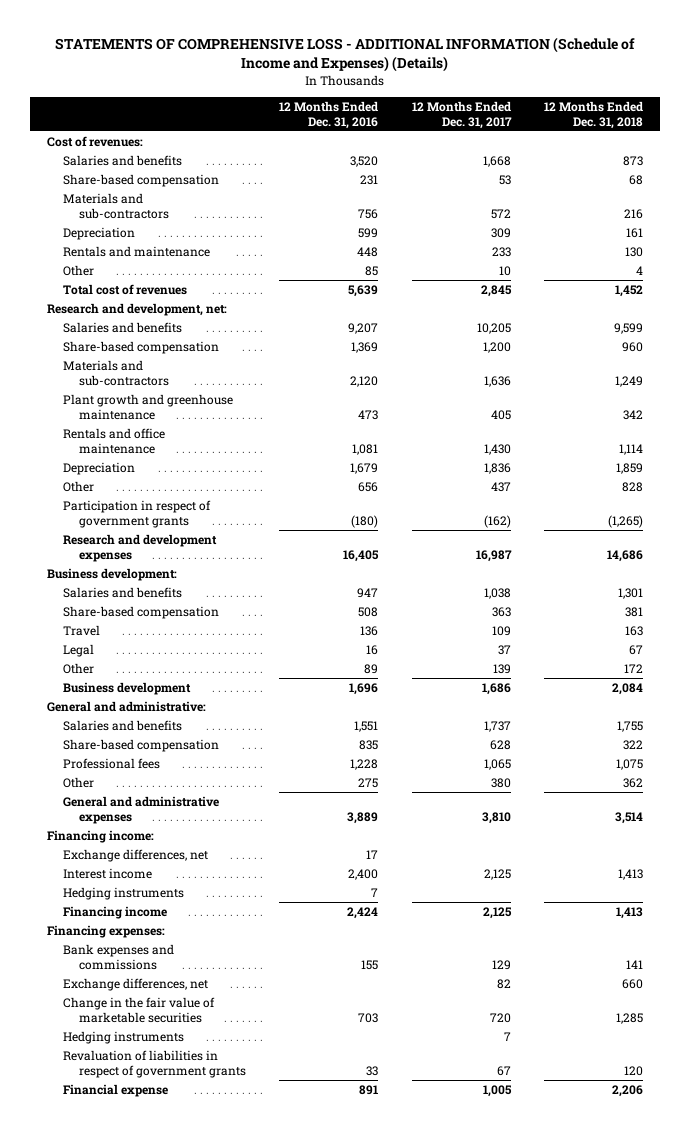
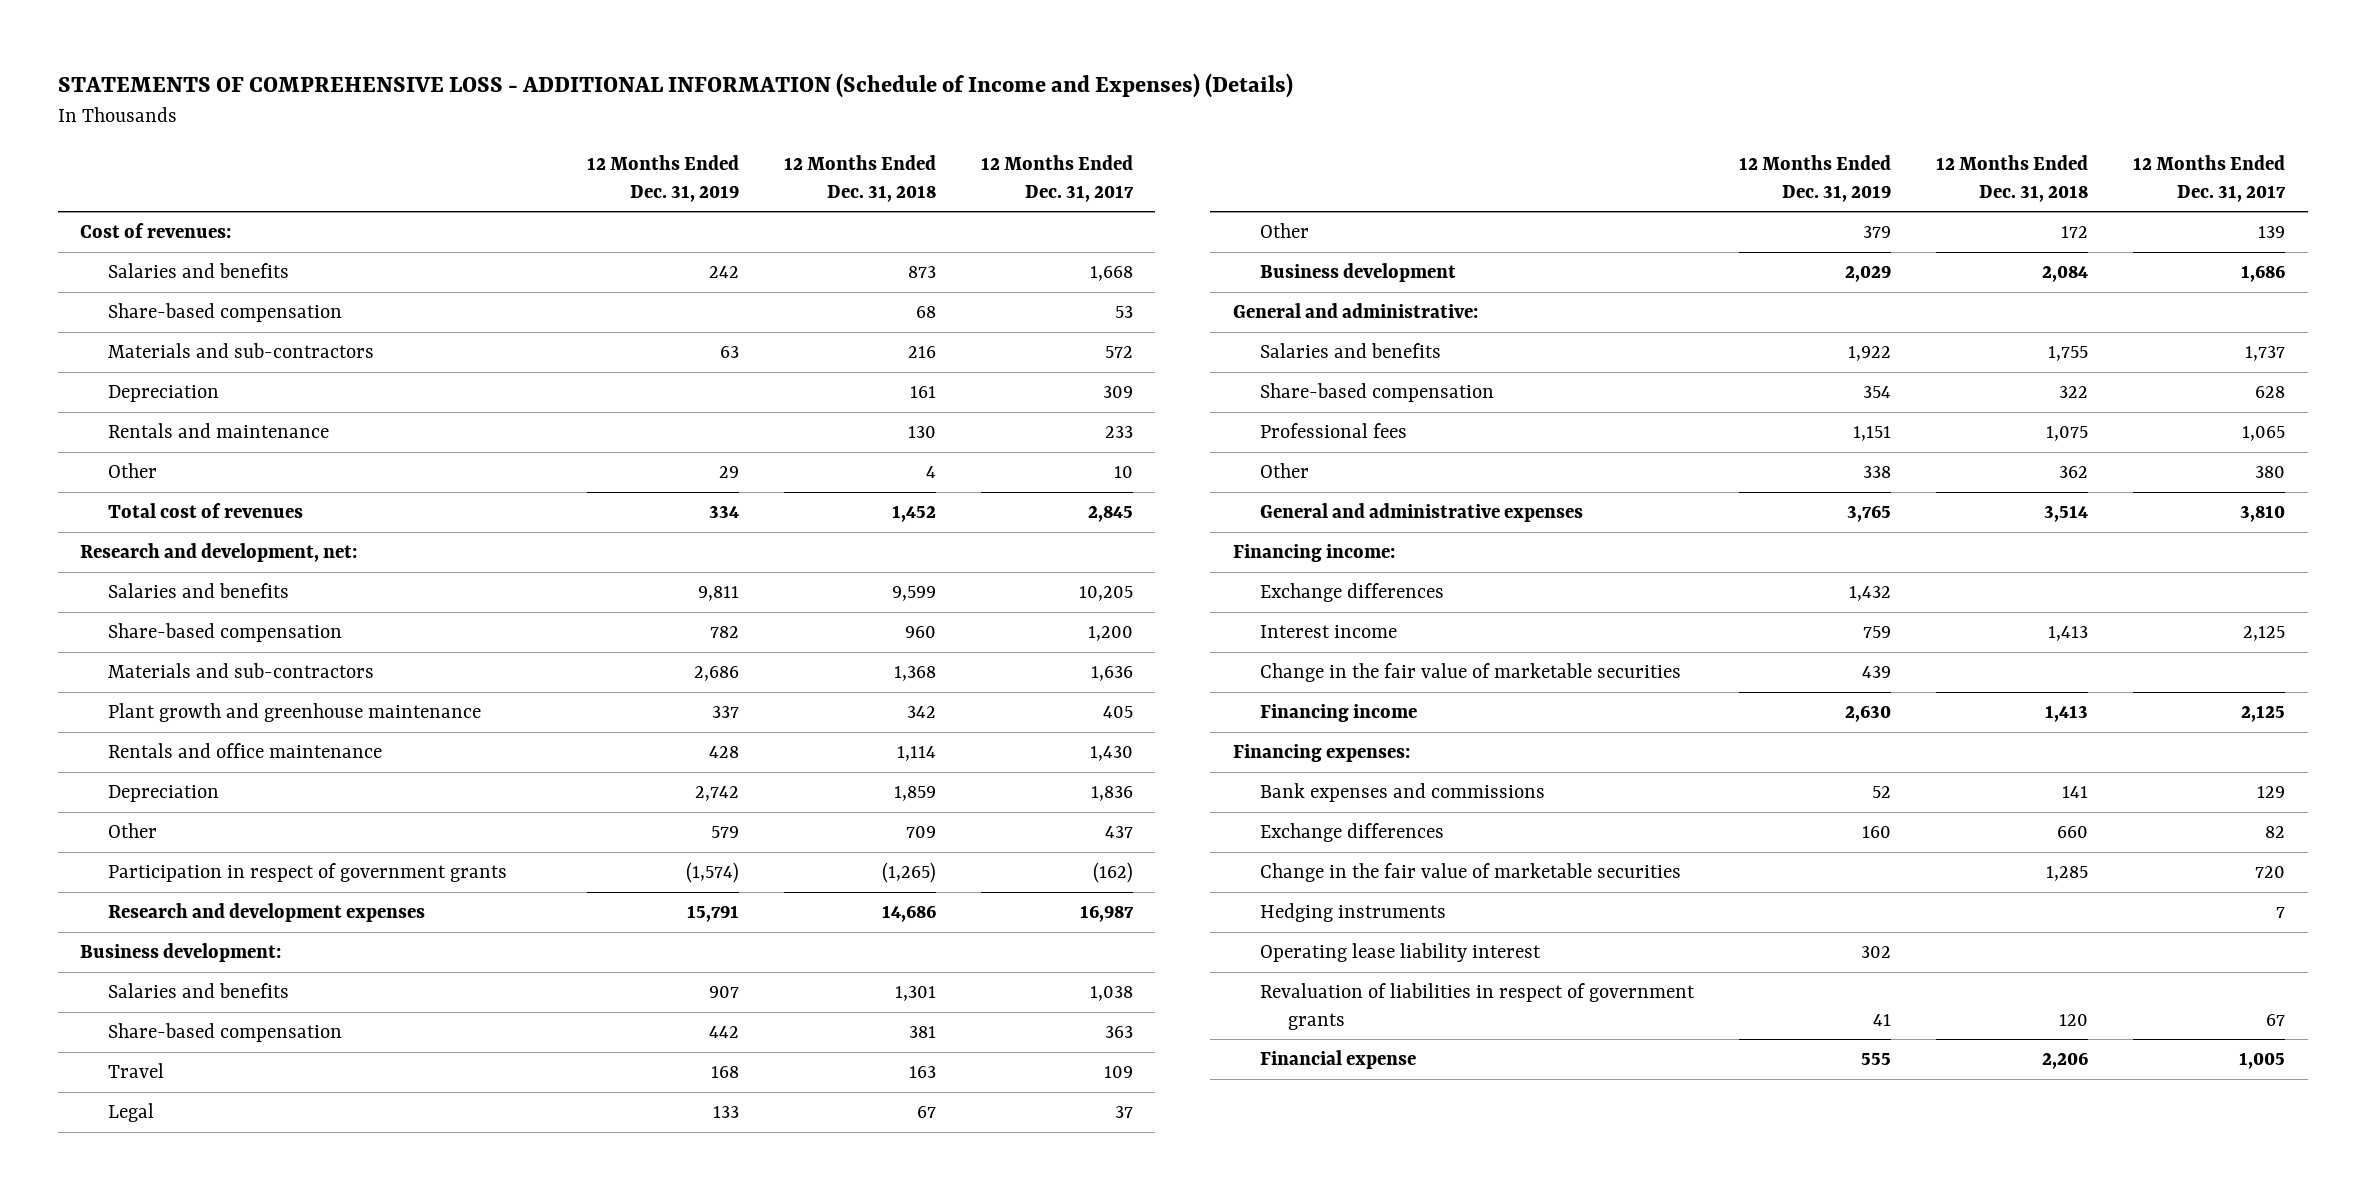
- | 12 Months Ended Dec. 31, 2016 | 12 Months Ended Dec. 31, 2017 | 12 Months Ended Dec. 31, 2018
+ | 12 Months Ended Dec. 31, 2019 | 12 Months Ended Dec. 31, 2018 | 12 Months Ended Dec. 31, 2017
- Materials and sub-contractors | 2,120 | 1,636 | 1,249
+ Materials and sub-contractors | 2,686 | 1,368 | 1,636
- Other | 656 | 437 | 828
+ Other | 579 | 709 | 437
- Exchange differences, net | 17 | |
+ Exchange differences | 1,432 | |
- Hedging instruments | 7 | |
+ Change in the fair value of marketable securities | 439 | |
- Exchange differences, net | | 82 | 660
+ Exchange differences | 160 | 660 | 82
+ Operating lease liability interest | 302 | |

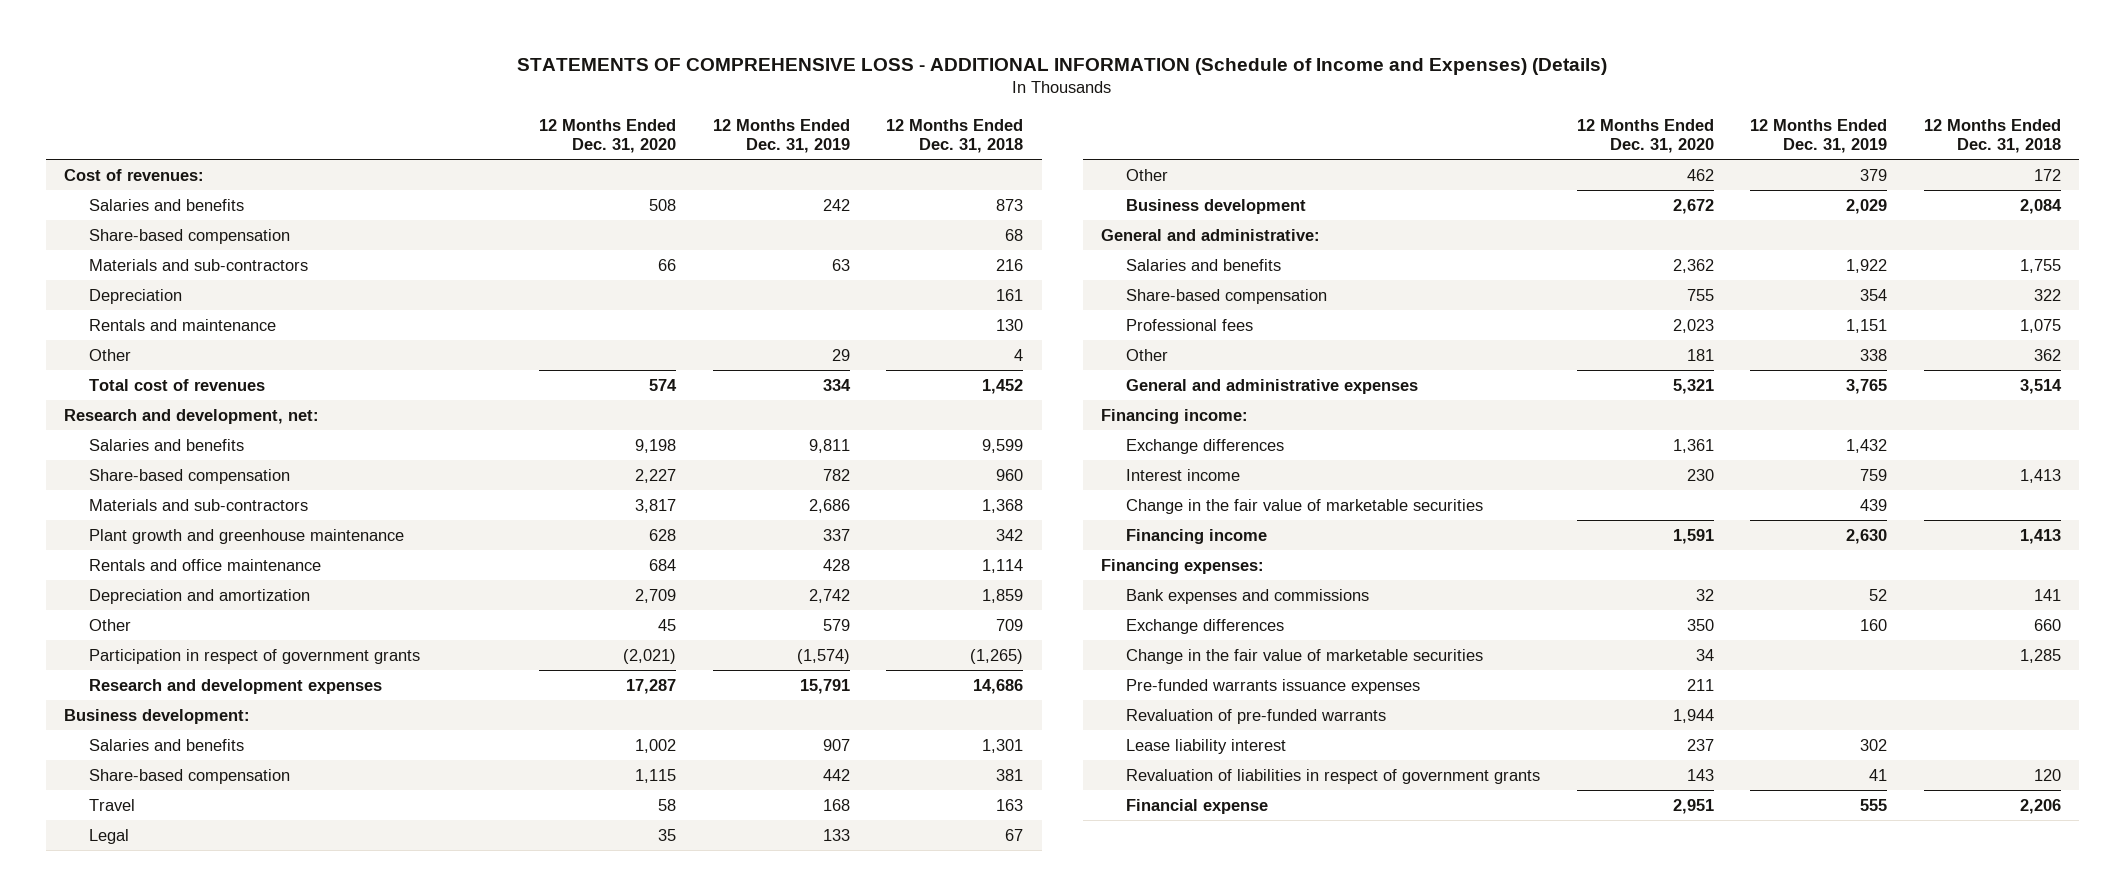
- | 12 Months Ended Dec. 31, 2019 | 12 Months Ended Dec. 31, 2018 | 12 Months Ended Dec. 31, 2017
+ | 12 Months Ended Dec. 31, 2020 | 12 Months Ended Dec. 31, 2019 | 12 Months Ended Dec. 31, 2018
- Depreciation | 2,742 | 1,859 | 1,836
+ Depreciation and amortization | 2,709 | 2,742 | 1,859
- Hedging instruments | | | 7
- Operating lease liability interest | 302 | |
+ Pre-funded warrants issuance expenses | 211 | |
+ Revaluation of pre-funded warrants | 1,944 | |
+ Lease liability interest | 237 | 302 |

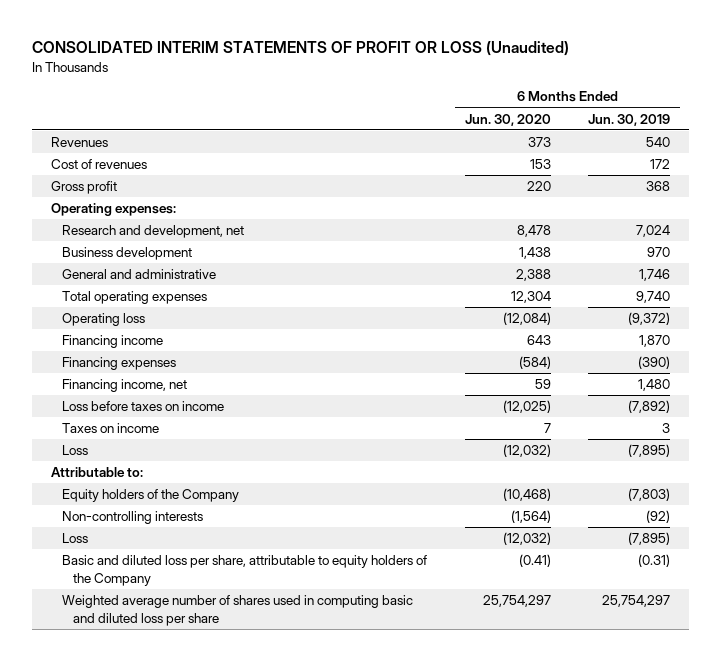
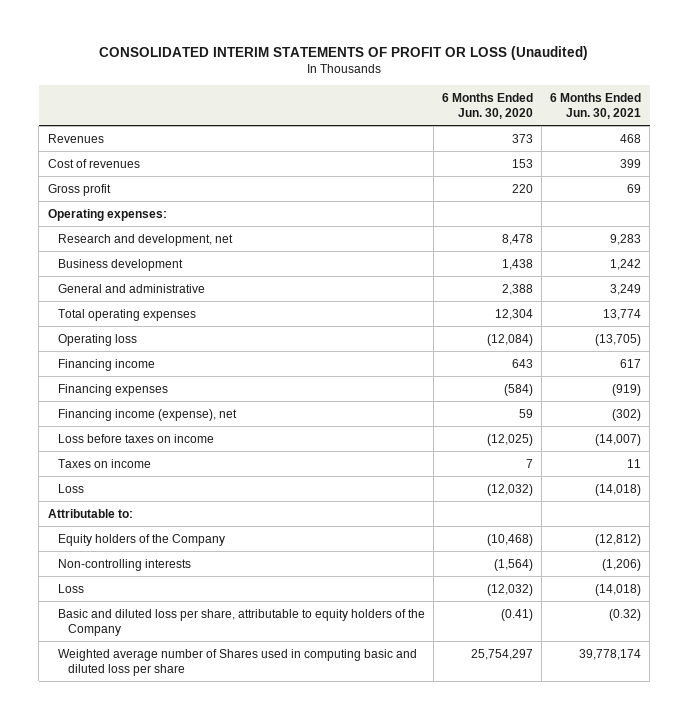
- | 6 Months Ended Jun. 30, 2020 | 6 Months Ended Jun. 30, 2019
+ | 6 Months Ended Jun. 30, 2020 | 6 Months Ended Jun. 30, 2021
- Financing income, net | 59 | 1,480
+ Financing income (expense), net | 59 | (302)
- Weighted average number of shares used in computing basic and diluted loss per share | 25,754,297 | 25,754,297
+ Weighted average number of Shares used in computing basic and diluted loss per share | 25,754,297 | 39,778,174

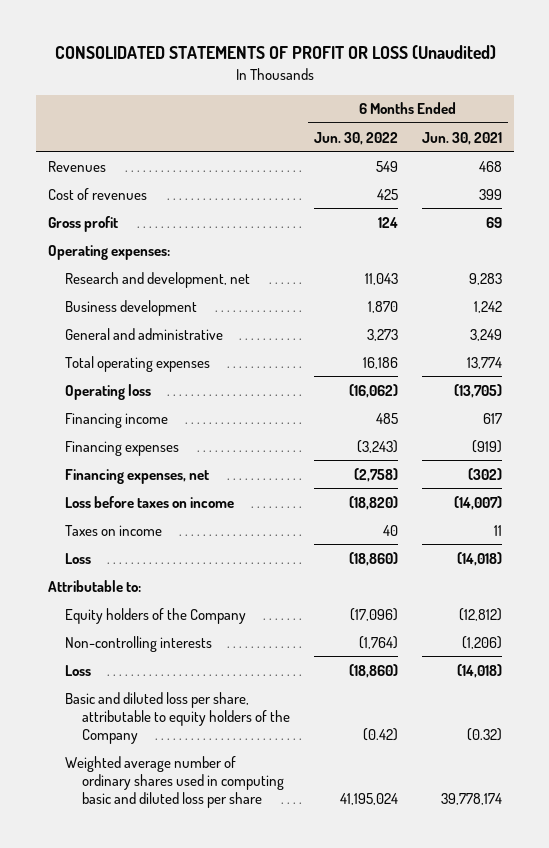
- CONSOLIDATED INTERIM STATEMENTS OF PROFIT OR LOSS (Unaudited)
+ CONSOLIDATED STATEMENTS OF PROFIT OR LOSS (Unaudited)
- | 6 Months Ended Jun. 30, 2020 | 6 Months Ended Jun. 30, 2021
+ | 6 Months Ended Jun. 30, 2022 | 6 Months Ended Jun. 30, 2021
- Financing income (expense), net | 59 | (302)
+ Financing expenses, net | (2,758) | (302)
- Weighted average number of Shares used in computing basic and diluted loss per share | 25,754,297 | 39,778,174
+ Weighted average number of ordinary shares used in computing basic and diluted loss per share | 41,195,024 | 39,778,174

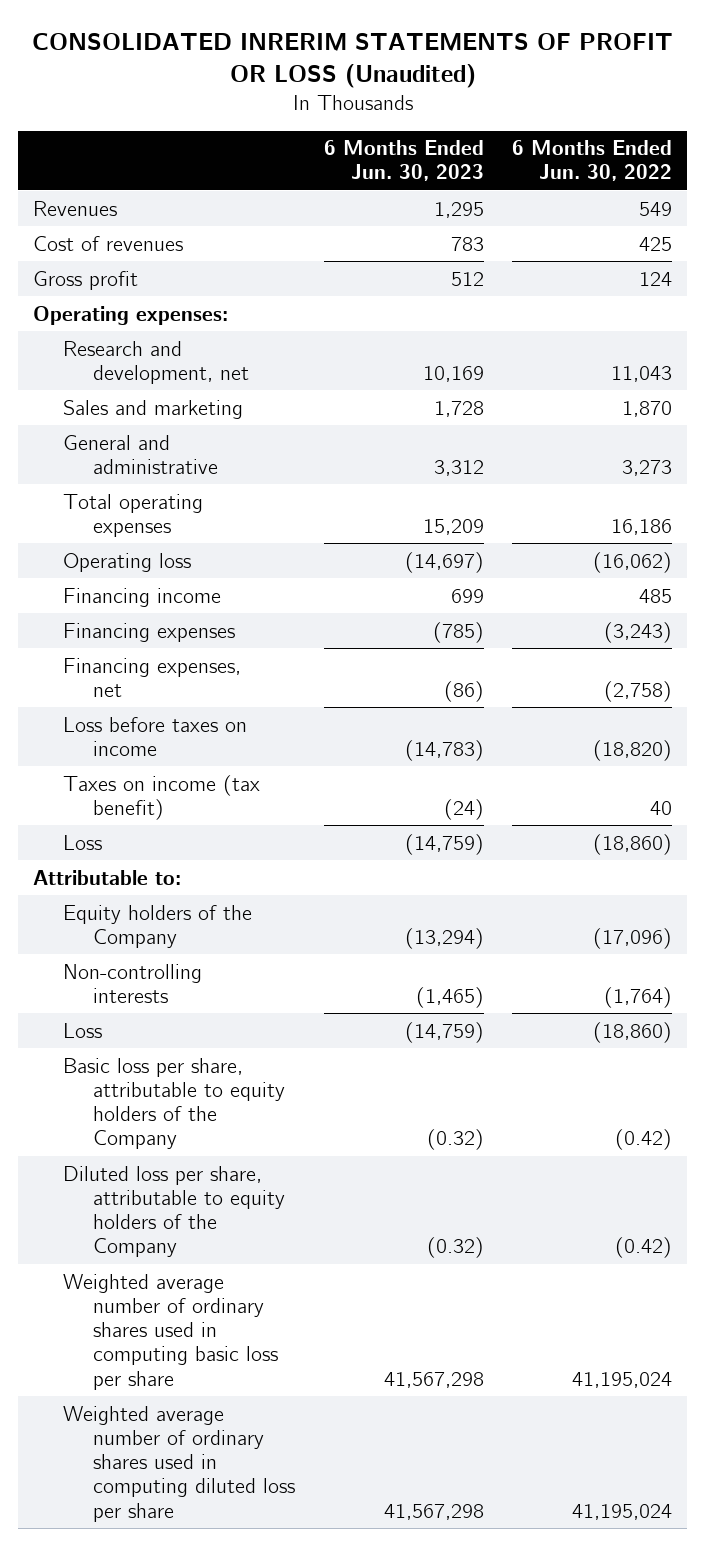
- CONSOLIDATED STATEMENTS OF PROFIT OR LOSS (Unaudited)
+ CONSOLIDATED INRERIM STATEMENTS OF PROFIT OR LOSS (Unaudited)
- | 6 Months Ended Jun. 30, 2022 | 6 Months Ended Jun. 30, 2021
+ | 6 Months Ended Jun. 30, 2023 | 6 Months Ended Jun. 30, 2022
- Business development | 1,870 | 1,242
+ Sales and marketing | 1,728 | 1,870
- Taxes on income | 40 | 11
+ Taxes on income (tax benefit) | (24) | 40
- Basic and diluted loss per share, attributable to equity holders of the Company | (0.42) | (0.32)
- Weighted average number of ordinary shares used in computing basic and diluted loss per share | 41,195,024 | 39,778,174
+ Basic loss per share, attributable to equity holders of the Company | (0.32) | (0.42)
+ Diluted loss per share, attributable to equity holders of the Company | (0.32) | (0.42)
+ Weighted average number of ordinary shares used in computing basic loss per share | 41,567,298 | 41,195,024
+ Weighted average number of ordinary shares used in computing diluted loss per share | 41,567,298 | 41,195,024

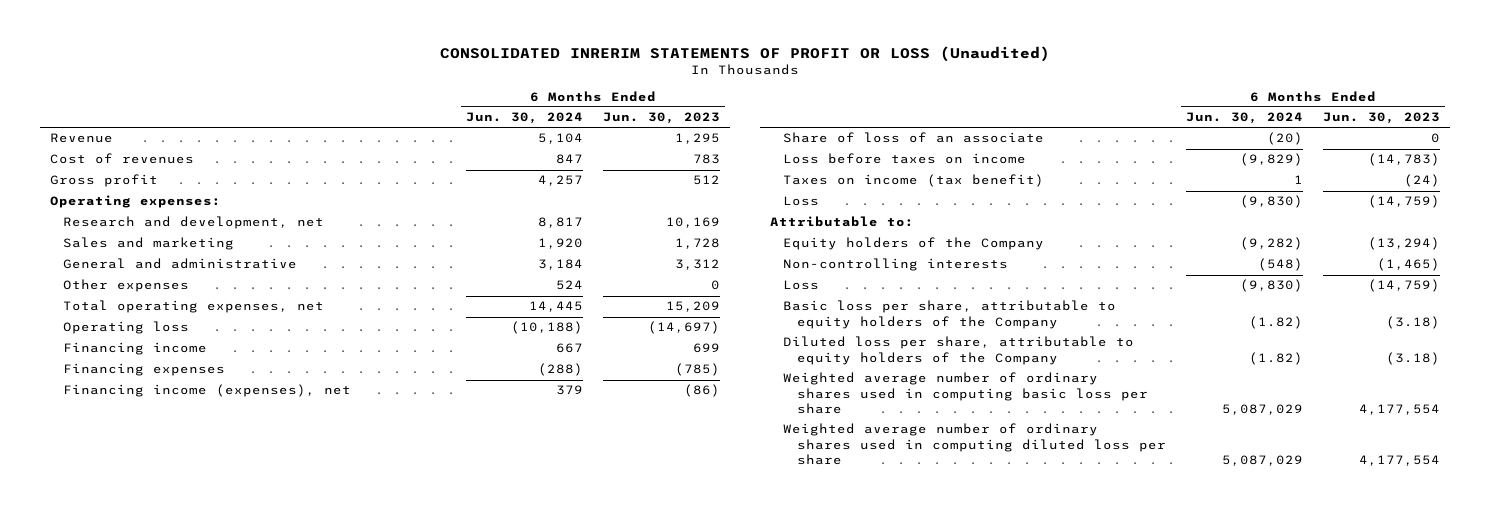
- | 6 Months Ended Jun. 30, 2023 | 6 Months Ended Jun. 30, 2022
+ | 6 Months Ended Jun. 30, 2024 | 6 Months Ended Jun. 30, 2023
- Revenues | 1,295 | 549
+ Revenue | 5,104 | 1,295
- Total operating expenses | 15,209 | 16,186
+ Other expenses | 524 | 0
+ Total operating expenses, net | 14,445 | 15,209
- Financing expenses, net | (86) | (2,758)
+ Financing income (expenses), net | 379 | (86)
+ Share of loss of an associate | (20) | 0
- Basic loss per share, attributable to equity holders of the Company | (0.32) | (0.42)
- Diluted loss per share, attributable to equity holders of the Company | (0.32) | (0.42)
- Weighted average number of ordinary shares used in computing basic loss per share | 41,567,298 | 41,195,024
- Weighted average number of ordinary shares used in computing diluted loss per share | 41,567,298 | 41,195,024
+ Basic loss per share, attributable to equity holders of the Company | (1.82) | (3.18)
+ Diluted loss per share, attributable to equity holders of the Company | (1.82) | (3.18)
+ Weighted average number of ordinary shares used in computing basic loss per share | 5,087,029 | 4,177,554
+ Weighted average number of ordinary shares used in computing diluted loss per share | 5,087,029 | 4,177,554

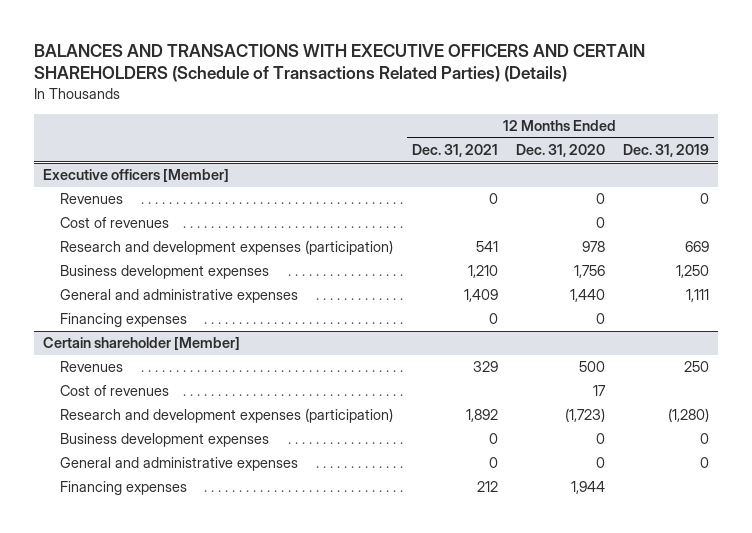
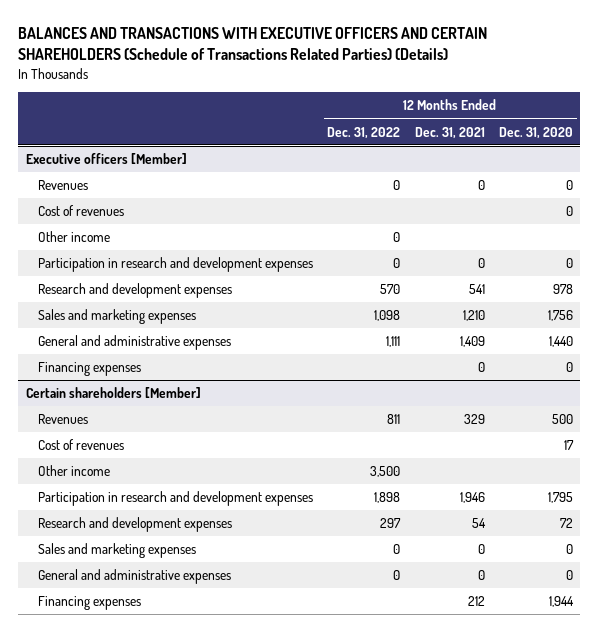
- | 12 Months Ended Dec. 31, 2021 | 12 Months Ended Dec. 31, 2020 | 12 Months Ended Dec. 31, 2019
+ | 12 Months Ended Dec. 31, 2022 | 12 Months Ended Dec. 31, 2021 | 12 Months Ended Dec. 31, 2020
@ Executive officers [Member]
- Research and development expenses (participation) | 541 | 978 | 669
- Business development expenses | 1,210 | 1,756 | 1,250
+ Other income | 0 | |
+ Participation in research and development expenses | 0 | 0 | 0
+ Research and development expenses | 570 | 541 | 978
+ Sales and marketing expenses | 1,098 | 1,210 | 1,756
- Certain shareholder [Member]
+ Certain shareholders [Member]
- Research and development expenses (participation) | 1,892 | (1,723) | (1,280)
- Business development expenses | 0 | 0 | 0
+ Other income | 3,500 | |
+ Participation in research and development expenses | 1,898 | 1,946 | 1,795
+ Research and development expenses | 297 | 54 | 72
+ Sales and marketing expenses | 0 | 0 | 0

